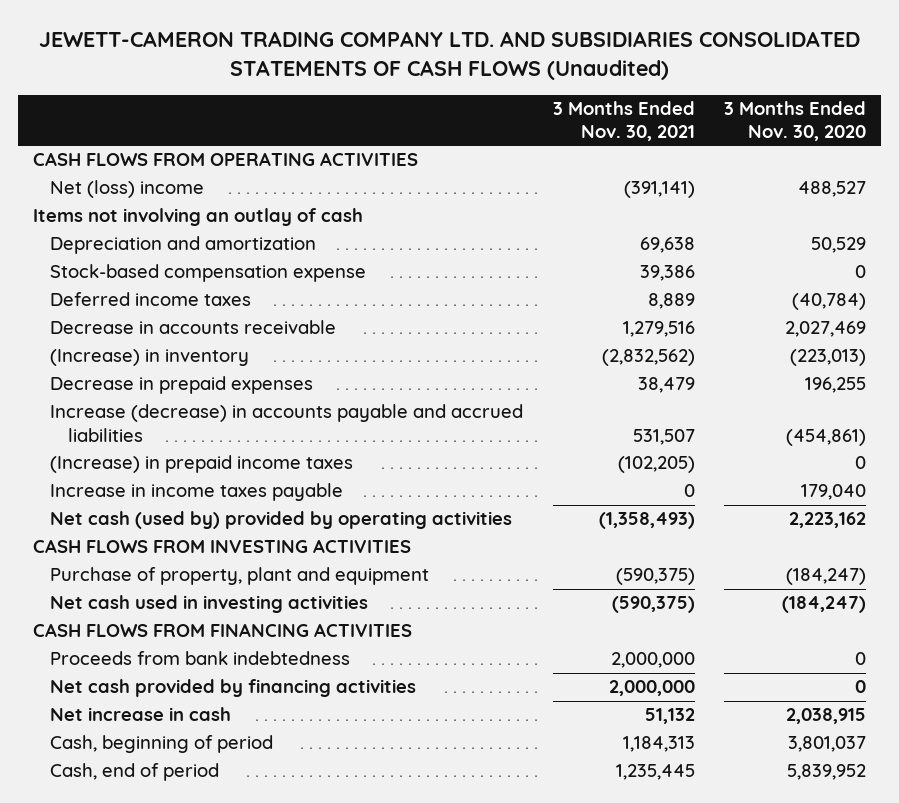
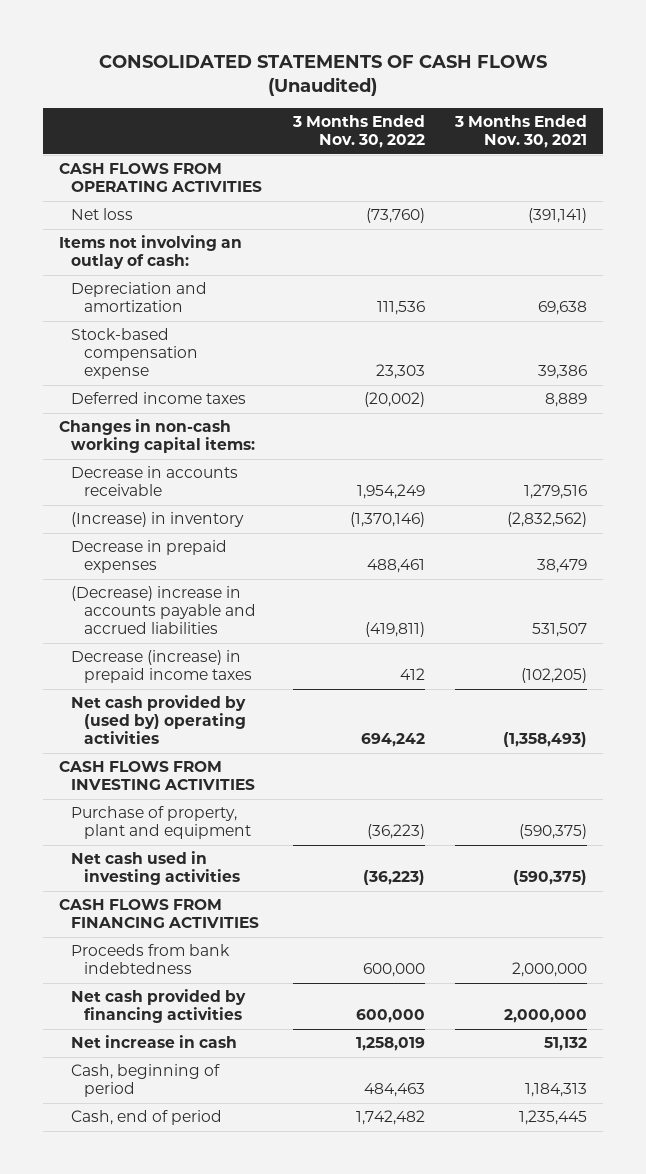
- JEWETT-CAMERON TRADING COMPANY LTD. AND SUBSIDIARIES CONSOLIDATED STATEMENTS OF CASH FLOWS (Unaudited)
+ CONSOLIDATED STATEMENTS OF CASH FLOWS (Unaudited)
- | 3 Months Ended Nov. 30, 2021 | 3 Months Ended Nov. 30, 2020
+ | 3 Months Ended Nov. 30, 2022 | 3 Months Ended Nov. 30, 2021
- Net (loss) income | (391,141) | 488,527
- Items not involving an outlay of cash
+ Net loss | (73,760) | (391,141)
+ Items not involving an outlay of cash:
+ Changes in non-cash working capital items:
- Increase (decrease) in accounts payable and accrued liabilities | 531,507 | (454,861)
- (Increase) in prepaid income taxes | (102,205) | 0
- Increase in income taxes payable | 0 | 179,040
- Net cash (used by) provided by operating activities | (1,358,493) | 2,223,162
+ (Decrease) increase in accounts payable and accrued liabilities | (419,811) | 531,507
+ Decrease (increase) in prepaid income taxes | 412 | (102,205)
+ Net cash provided by (used by) operating activities | 694,242 | (1,358,493)

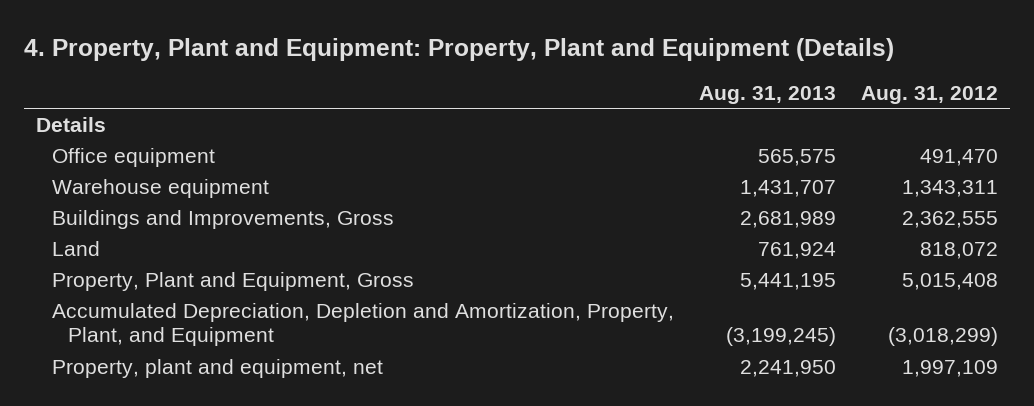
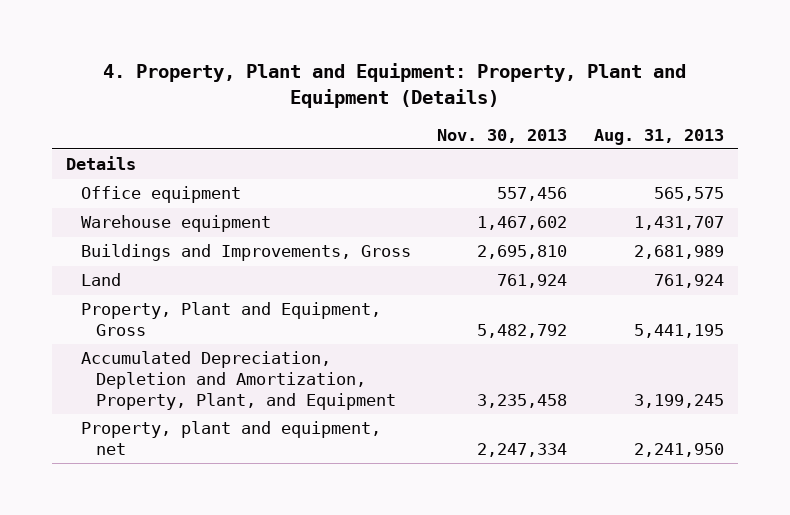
- | Aug. 31, 2013 | Aug. 31, 2012
+ | Nov. 30, 2013 | Aug. 31, 2013
- Accumulated Depreciation, Depletion and Amortization, Property, Plant, and Equipment | (3,199,245) | (3,018,299)
+ Accumulated Depreciation, Depletion and Amortization, Property, Plant, and Equipment | 3,235,458 | 3,199,245

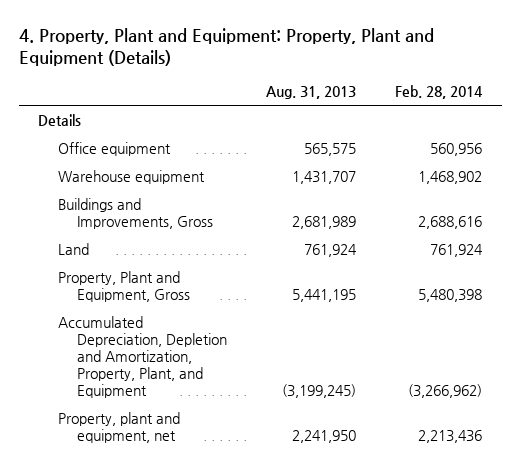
- | Nov. 30, 2013 | Aug. 31, 2013
+ | Aug. 31, 2013 | Feb. 28, 2014
- Accumulated Depreciation, Depletion and Amortization, Property, Plant, and Equipment | 3,235,458 | 3,199,245
+ Accumulated Depreciation, Depletion and Amortization, Property, Plant, and Equipment | (3,199,245) | (3,266,962)

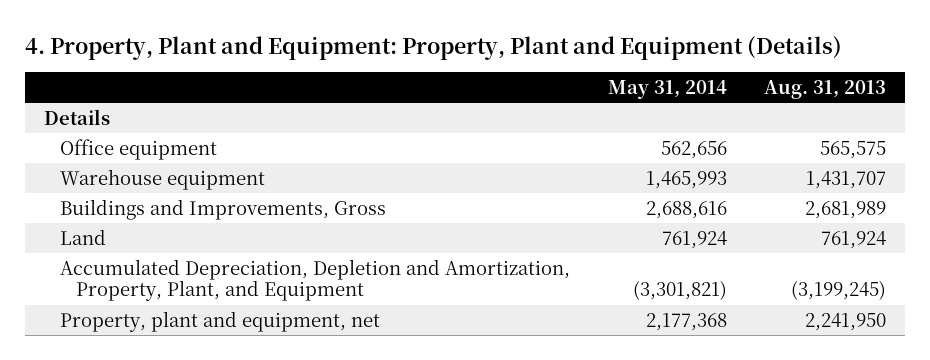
- | Aug. 31, 2013 | Feb. 28, 2014
+ | May 31, 2014 | Aug. 31, 2013
- Property, Plant and Equipment, Gross | 5,441,195 | 5,480,398

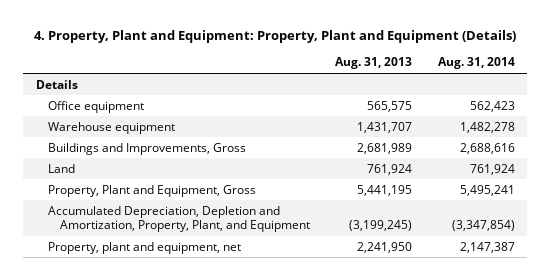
- | May 31, 2014 | Aug. 31, 2013
+ | Aug. 31, 2013 | Aug. 31, 2014
+ Property, Plant and Equipment, Gross | 5,441,195 | 5,495,241

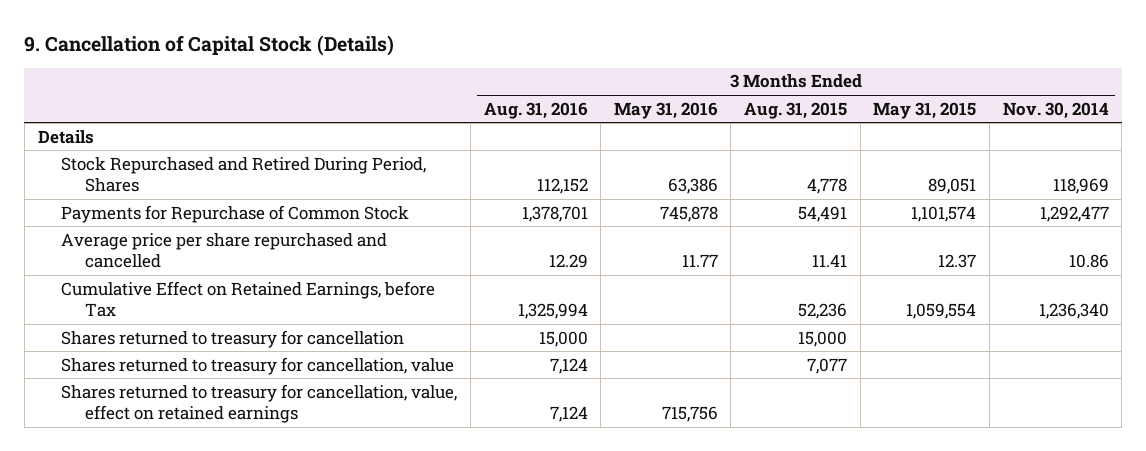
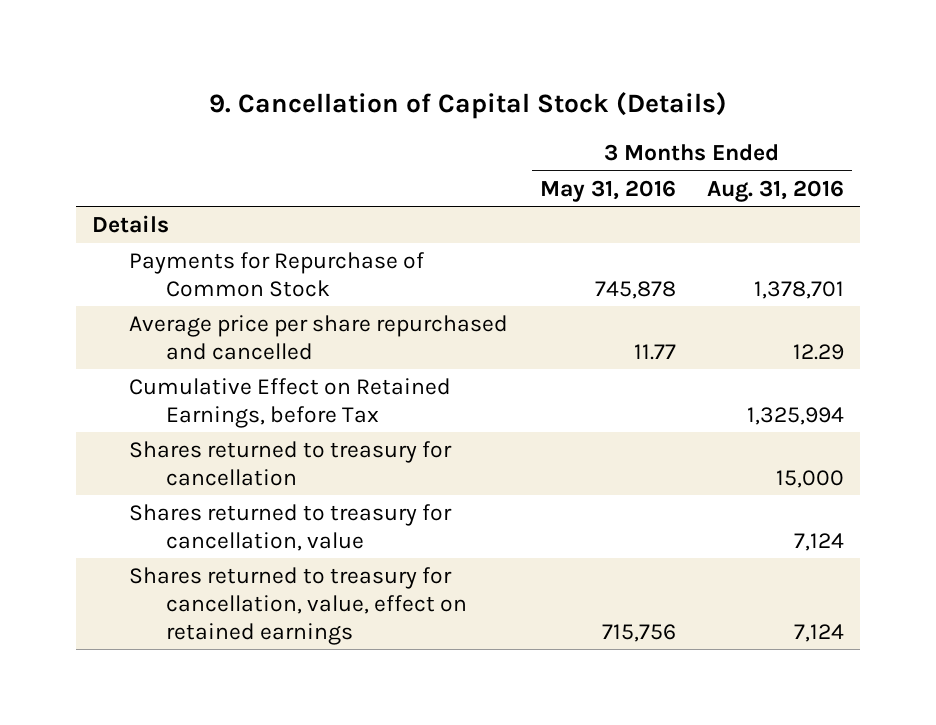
- | 3 Months Ended Aug. 31, 2016 | 3 Months Ended May 31, 2016 | 3 Months Ended Aug. 31, 2015 | 3 Months Ended May 31, 2015 | 3 Months Ended Nov. 30, 2014
+ | 3 Months Ended May 31, 2016 | 3 Months Ended Aug. 31, 2016
- Stock Repurchased and Retired During Period, Shares | 112,152 | 63,386 | 4,778 | 89,051 | 118,969

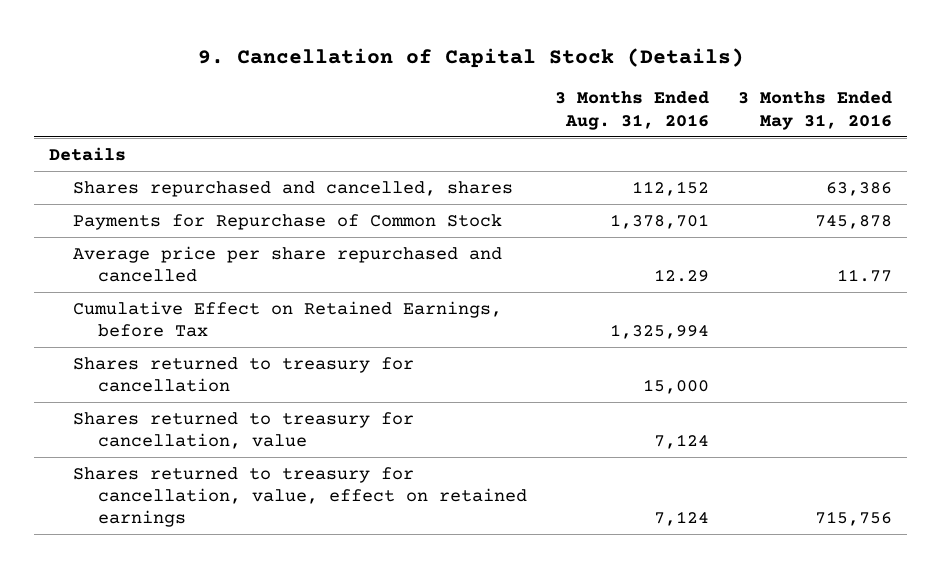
- | 3 Months Ended May 31, 2016 | 3 Months Ended Aug. 31, 2016
+ | 3 Months Ended Aug. 31, 2016 | 3 Months Ended May 31, 2016
+ Shares repurchased and cancelled, shares | 112,152 | 63,386

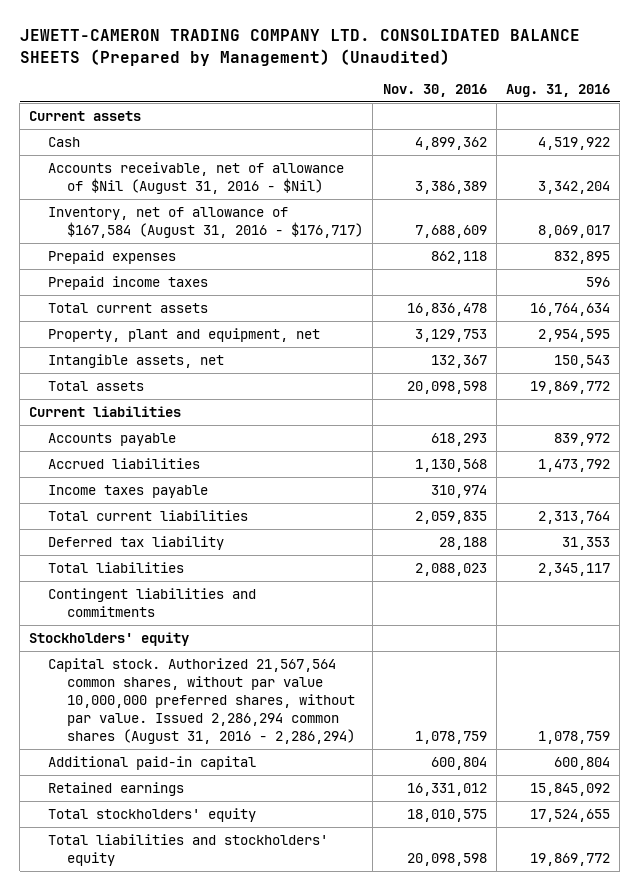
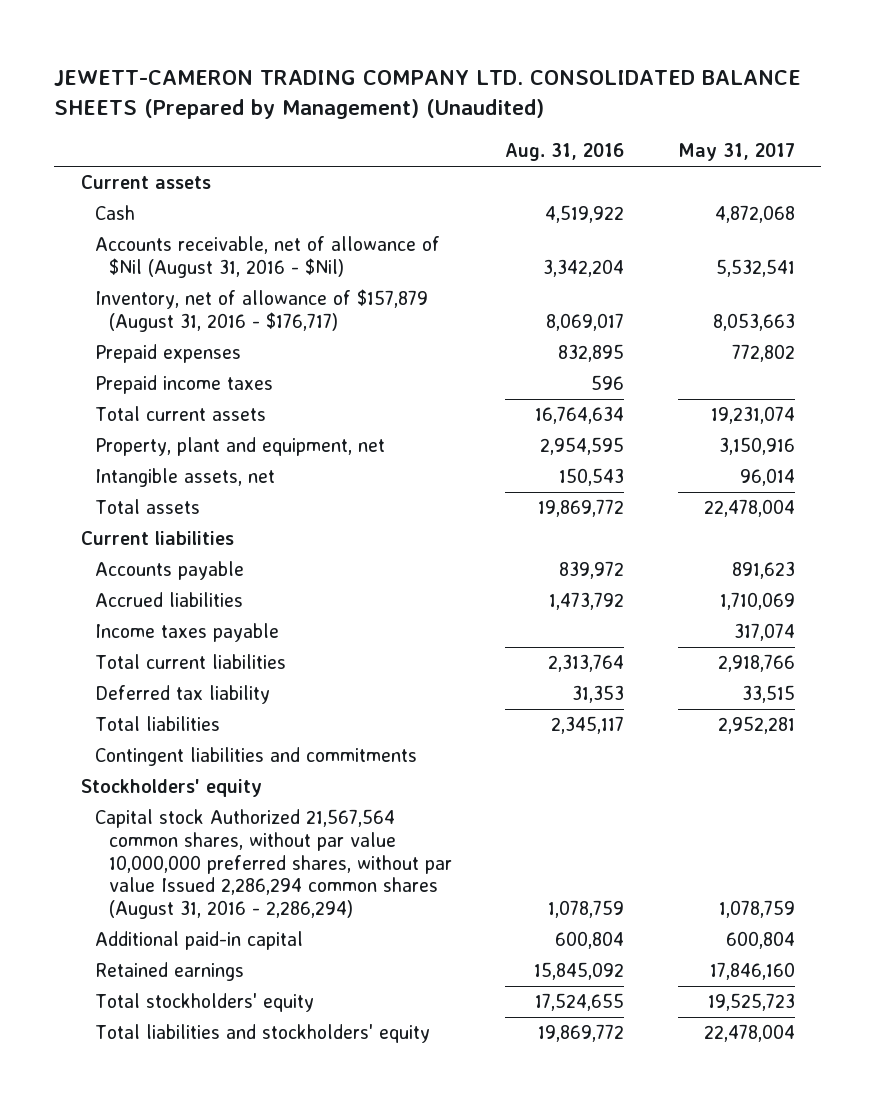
- | Nov. 30, 2016 | Aug. 31, 2016
+ | Aug. 31, 2016 | May 31, 2017
- Inventory, net of allowance of $167,584 (August 31, 2016 - $176,717) | 7,688,609 | 8,069,017
+ Inventory, net of allowance of $157,879 (August 31, 2016 - $176,717) | 8,069,017 | 8,053,663
- Capital stock. Authorized 21,567,564 common shares, without par value 10,000,000 preferred shares, without par value. Issued 2,286,294 common shares (August 31, 2016 - 2,286,294) | 1,078,759 | 1,078,759
+ Capital stock Authorized 21,567,564 common shares, without par value 10,000,000 preferred shares, without par value Issued 2,286,294 common shares (August 31, 2016 - 2,286,294) | 1,078,759 | 1,078,759

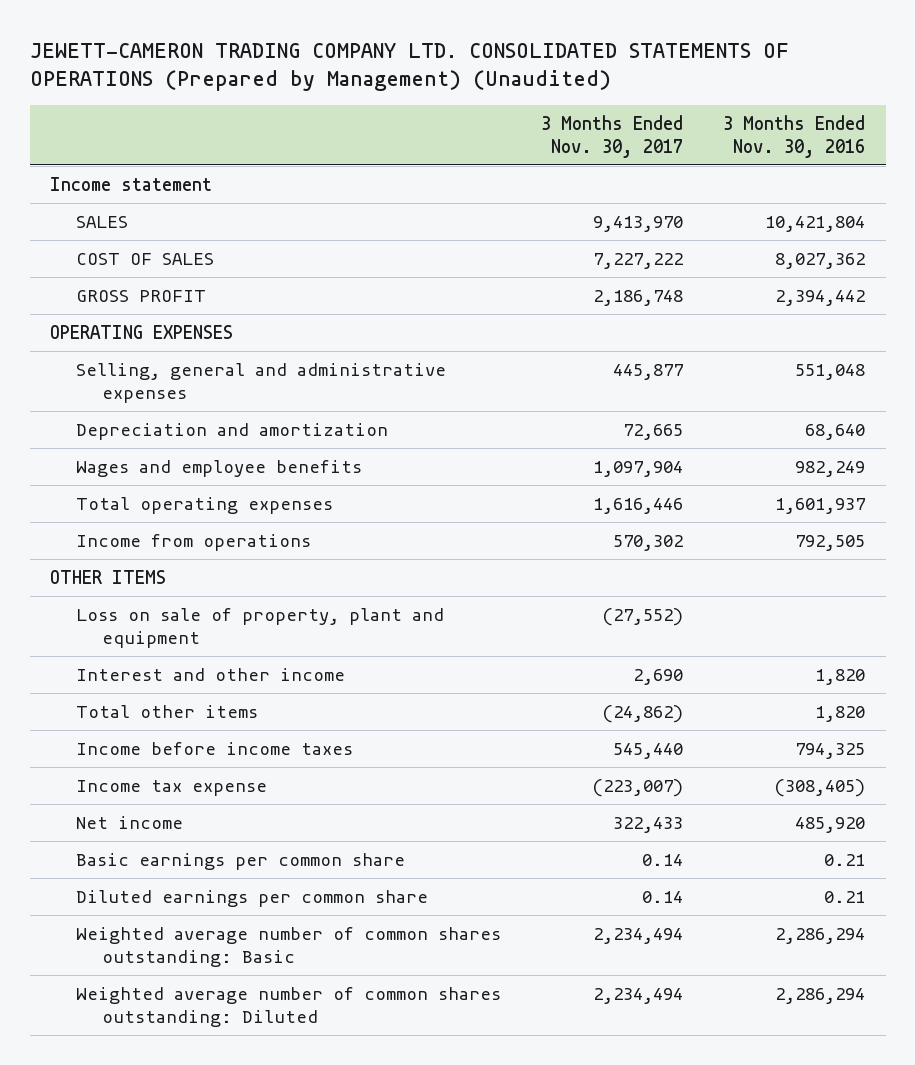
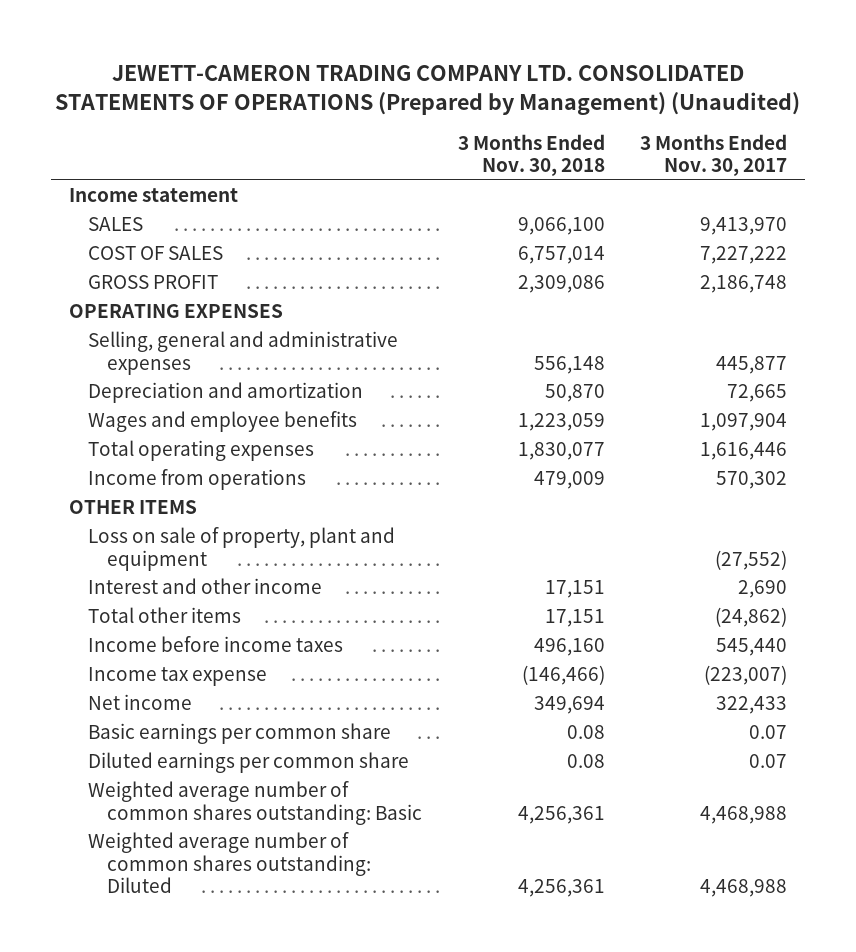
- | 3 Months Ended Nov. 30, 2017 | 3 Months Ended Nov. 30, 2016
+ | 3 Months Ended Nov. 30, 2018 | 3 Months Ended Nov. 30, 2017
- Basic earnings per common share | 0.14 | 0.21
- Diluted earnings per common share | 0.14 | 0.21
- Weighted average number of common shares outstanding: Basic | 2,234,494 | 2,286,294
- Weighted average number of common shares outstanding: Diluted | 2,234,494 | 2,286,294
+ Basic earnings per common share | 0.08 | 0.07
+ Diluted earnings per common share | 0.08 | 0.07
+ Weighted average number of common shares outstanding: Basic | 4,256,361 | 4,468,988
+ Weighted average number of common shares outstanding: Diluted | 4,256,361 | 4,468,988

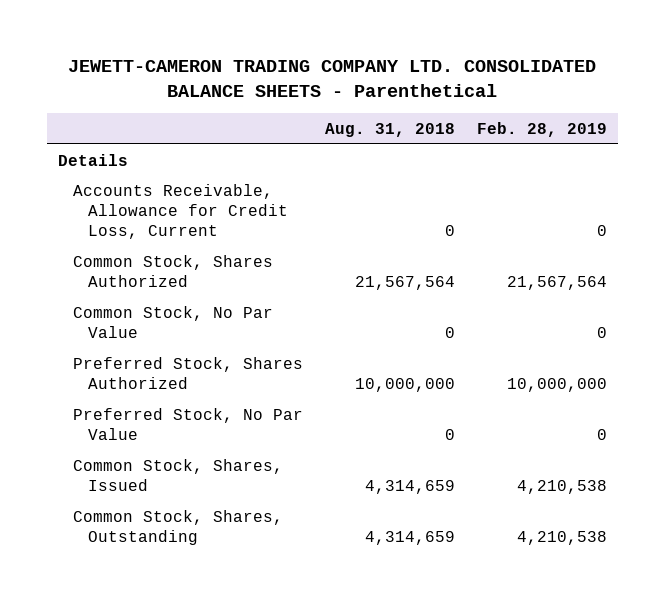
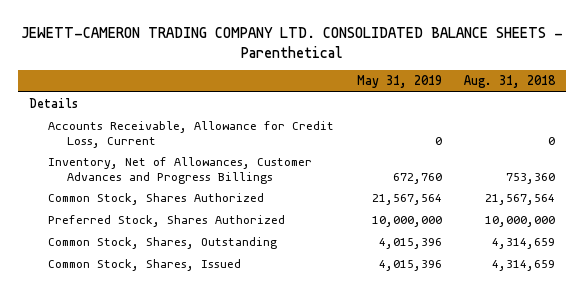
- | Aug. 31, 2018 | Feb. 28, 2019
+ | May 31, 2019 | Aug. 31, 2018
+ Inventory, Net of Allowances, Customer Advances and Progress Billings | 672,760 | 753,360
- Common Stock, No Par Value | 0 | 0
- Preferred Stock, No Par Value | 0 | 0
moved down: Common Stock, Shares, Issued | 4,015,396 | 4,314,659

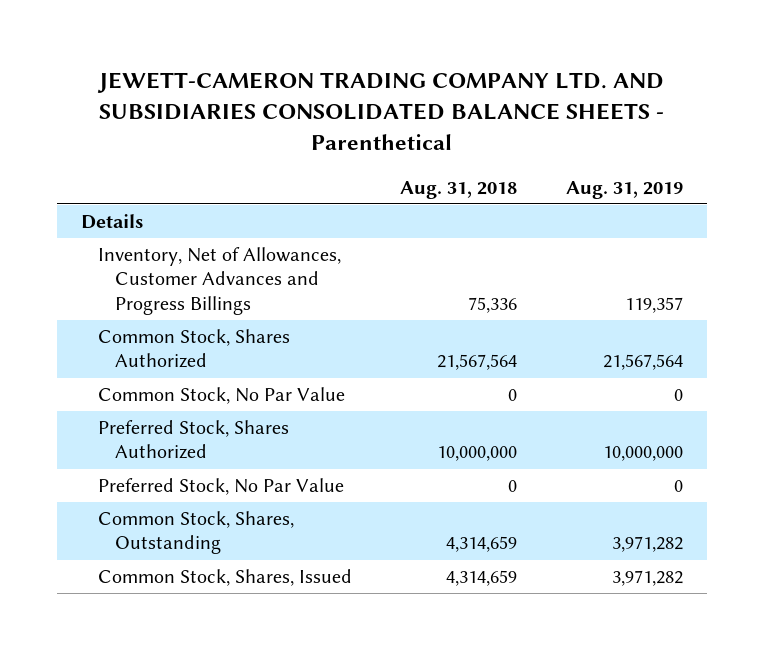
- JEWETT-CAMERON TRADING COMPANY LTD. CONSOLIDATED BALANCE SHEETS - Parenthetical
+ JEWETT-CAMERON TRADING COMPANY LTD. AND SUBSIDIARIES CONSOLIDATED BALANCE SHEETS - Parenthetical
- | May 31, 2019 | Aug. 31, 2018
+ | Aug. 31, 2018 | Aug. 31, 2019
- Accounts Receivable, Allowance for Credit Loss, Current | 0 | 0
- Inventory, Net of Allowances, Customer Advances and Progress Billings | 672,760 | 753,360
+ Inventory, Net of Allowances, Customer Advances and Progress Billings | 75,336 | 119,357
+ Common Stock, No Par Value | 0 | 0
+ Preferred Stock, No Par Value | 0 | 0

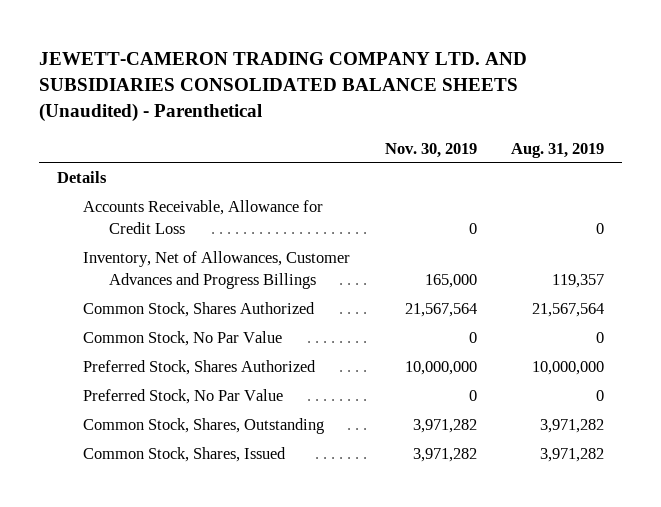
- JEWETT-CAMERON TRADING COMPANY LTD. AND SUBSIDIARIES CONSOLIDATED BALANCE SHEETS - Parenthetical
+ JEWETT-CAMERON TRADING COMPANY LTD. AND SUBSIDIARIES CONSOLIDATED BALANCE SHEETS (Unaudited) - Parenthetical
- | Aug. 31, 2018 | Aug. 31, 2019
+ | Nov. 30, 2019 | Aug. 31, 2019
+ Accounts Receivable, Allowance for Credit Loss | 0 | 0

